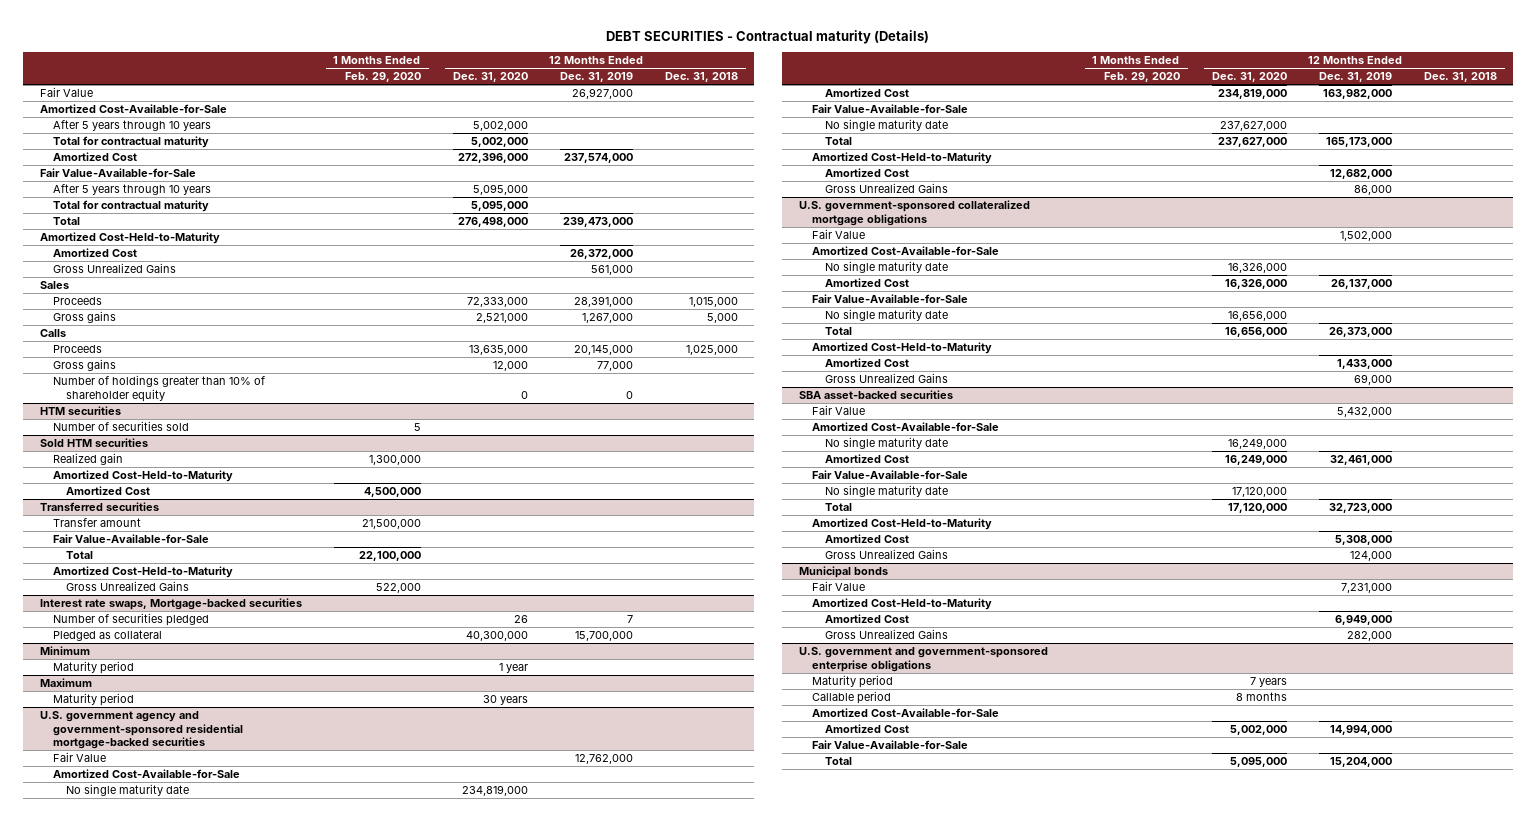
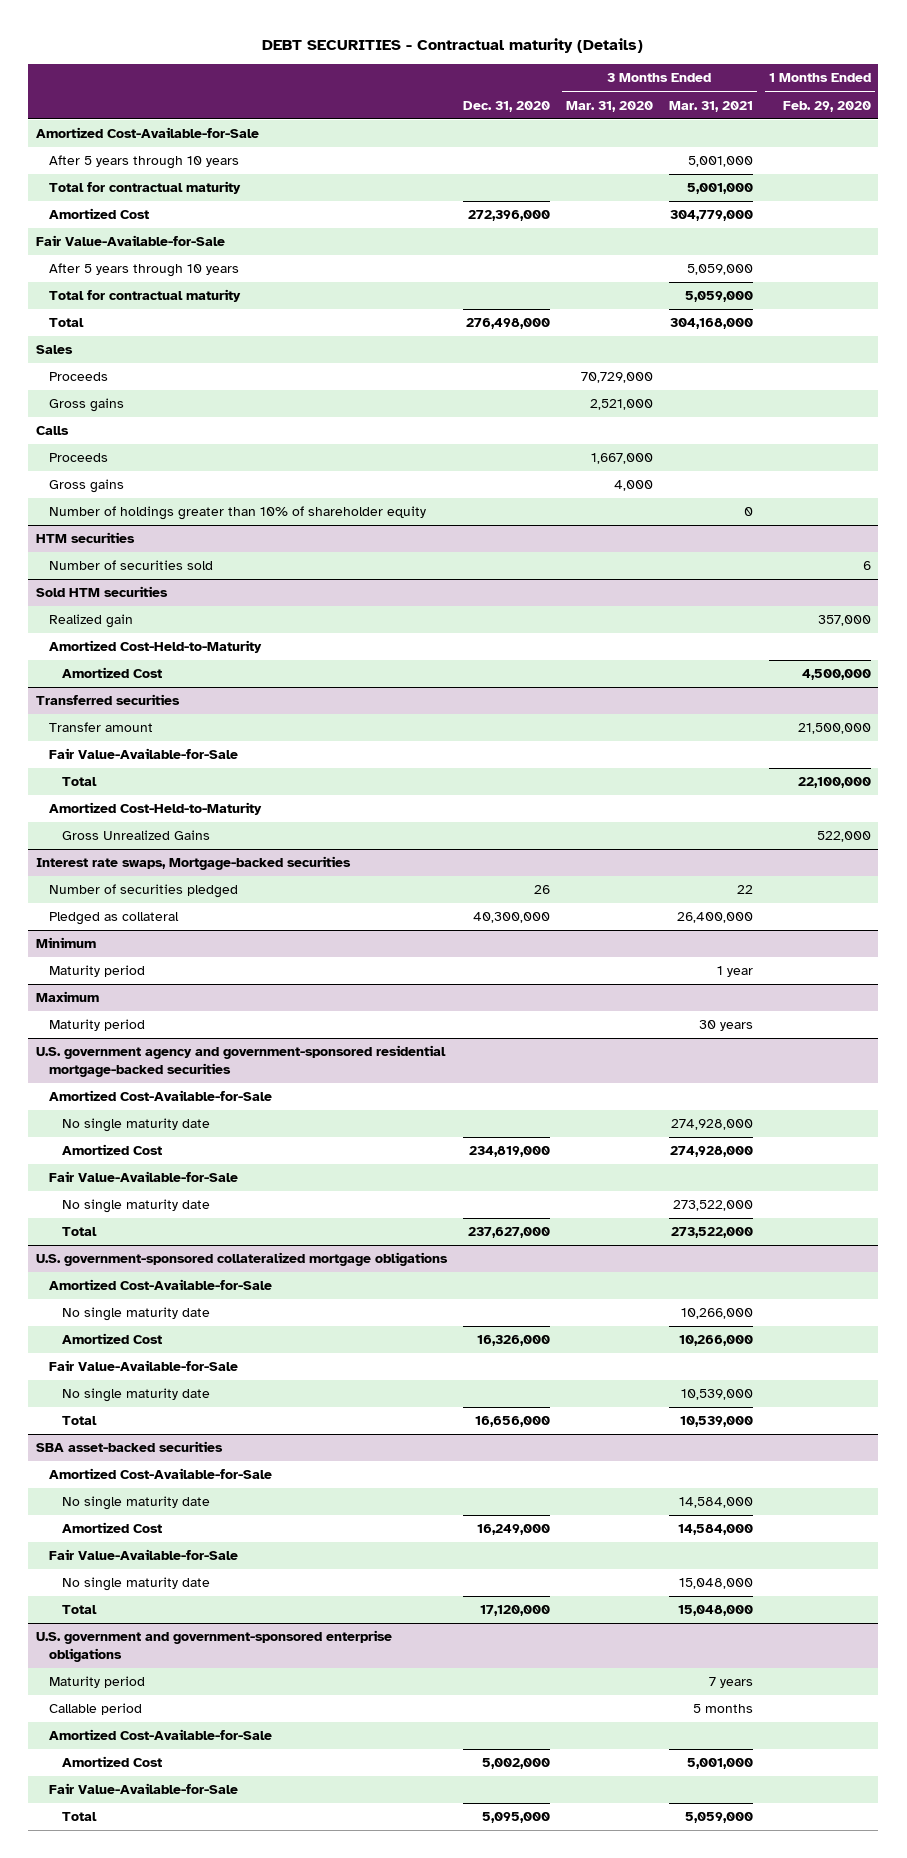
- | 1 Months Ended Feb. 29, 2020 | 12 Months Ended Dec. 31, 2020 | 12 Months Ended Dec. 31, 2019 | 12 Months Ended Dec. 31, 2018
+ | Dec. 31, 2020 | 3 Months Ended Mar. 31, 2020 | 3 Months Ended Mar. 31, 2021 | 1 Months Ended Feb. 29, 2020
- Fair Value | | | 26,927,000 |
- Amortized Cost-Held-to-Maturity
- Amortized Cost | | | 26,372,000 |
- Gross Unrealized Gains | | | 561,000 |
@ HTM securities
- Number of securities sold | 5 | | |
+ Number of securities sold | | | | 6
@ Sold HTM securities
- Realized gain | 1,300,000 | | |
+ Realized gain | | | | 357,000
@ U.S. government agency and government-sponsored residential mortgage-backed securities
- Fair Value | | | 12,762,000 |
- Amortized Cost-Held-to-Maturity
- Amortized Cost | | | 12,682,000 |
- Gross Unrealized Gains | | | 86,000 |
@ U.S. government-sponsored collateralized mortgage obligations
- Fair Value | | | 1,502,000 |
- Amortized Cost-Held-to-Maturity
- Amortized Cost | | | 1,433,000 |
- Gross Unrealized Gains | | | 69,000 |
@ SBA asset-backed securities
- Fair Value | | | 5,432,000 |
- Amortized Cost-Held-to-Maturity
- Amortized Cost | | | 5,308,000 |
- Gross Unrealized Gains | | | 124,000 |
- Municipal bonds
- Fair Value | | | 7,231,000 |
- Amortized Cost-Held-to-Maturity
- Amortized Cost | | | 6,949,000 |
- Gross Unrealized Gains | | | 282,000 |

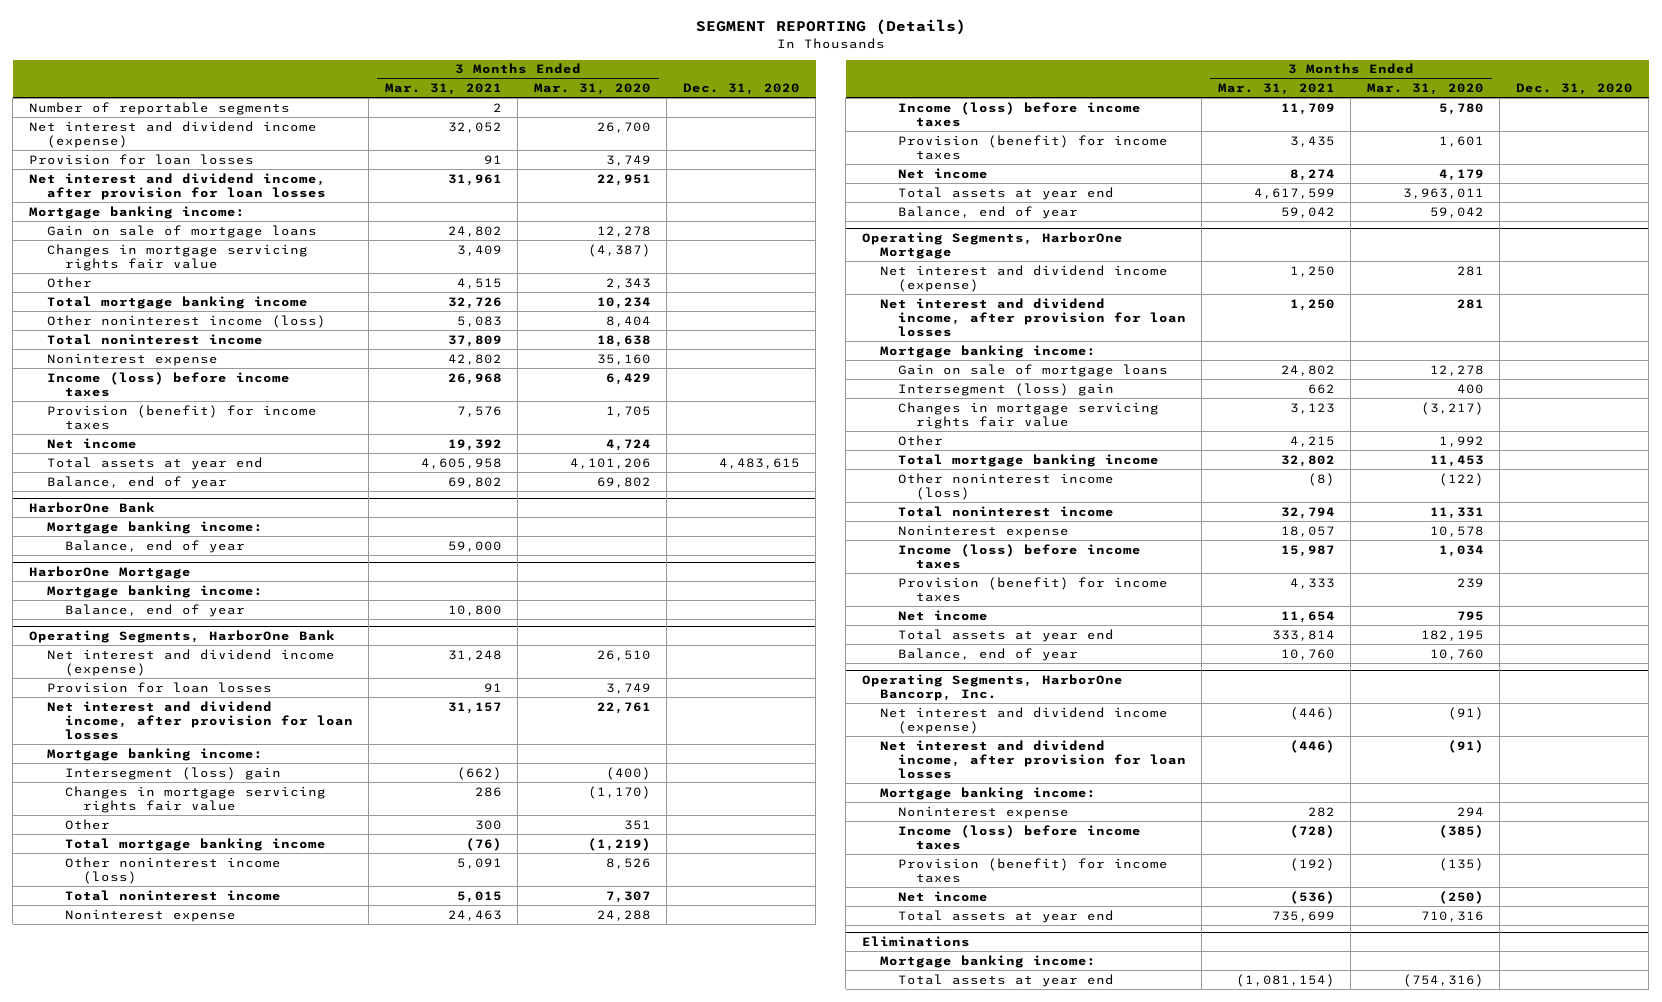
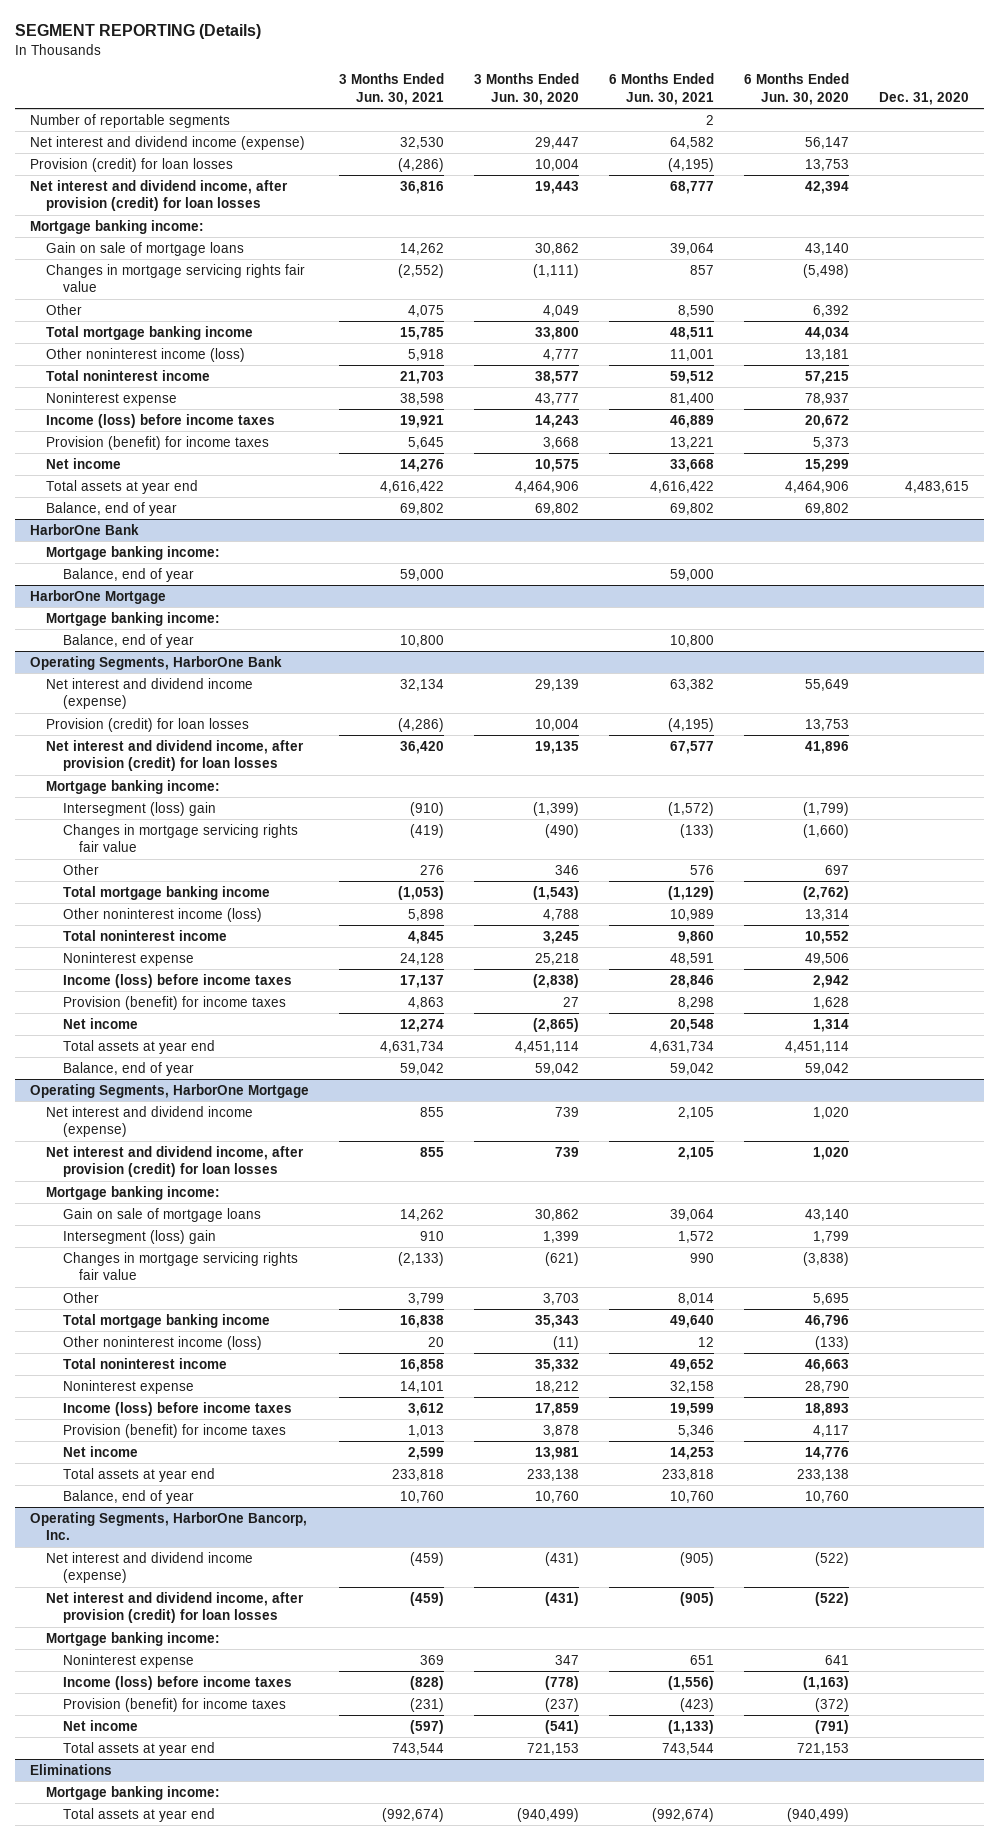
- | 3 Months Ended Mar. 31, 2021 | 3 Months Ended Mar. 31, 2020 | Dec. 31, 2020
+ | 3 Months Ended Jun. 30, 2021 | 3 Months Ended Jun. 30, 2020 | 6 Months Ended Jun. 30, 2021 | 6 Months Ended Jun. 30, 2020 | Dec. 31, 2020
- Provision for loan losses | 91 | 3,749 |
- Net interest and dividend income, after provision for loan losses | 31,961 | 22,951 |
+ Provision (credit) for loan losses | (4,286) | 10,004 | (4,195) | 13,753 |
+ Net interest and dividend income, after provision (credit) for loan losses | 36,816 | 19,443 | 68,777 | 42,394 |
@ Operating Segments, HarborOne Bank
- Provision for loan losses | 91 | 3,749 |
- Net interest and dividend income, after provision for loan losses | 31,157 | 22,761 |
+ Provision (credit) for loan losses | (4,286) | 10,004 | (4,195) | 13,753 |
+ Net interest and dividend income, after provision (credit) for loan losses | 36,420 | 19,135 | 67,577 | 41,896 |
@ Operating Segments, HarborOne Mortgage
- Net interest and dividend income, after provision for loan losses | 1,250 | 281 |
+ Net interest and dividend income, after provision (credit) for loan losses | 855 | 739 | 2,105 | 1,020 |
@ Operating Segments, HarborOne Bancorp, Inc.
- Net interest and dividend income, after provision for loan losses | (446) | (91) |
+ Net interest and dividend income, after provision (credit) for loan losses | (459) | (431) | (905) | (522) |

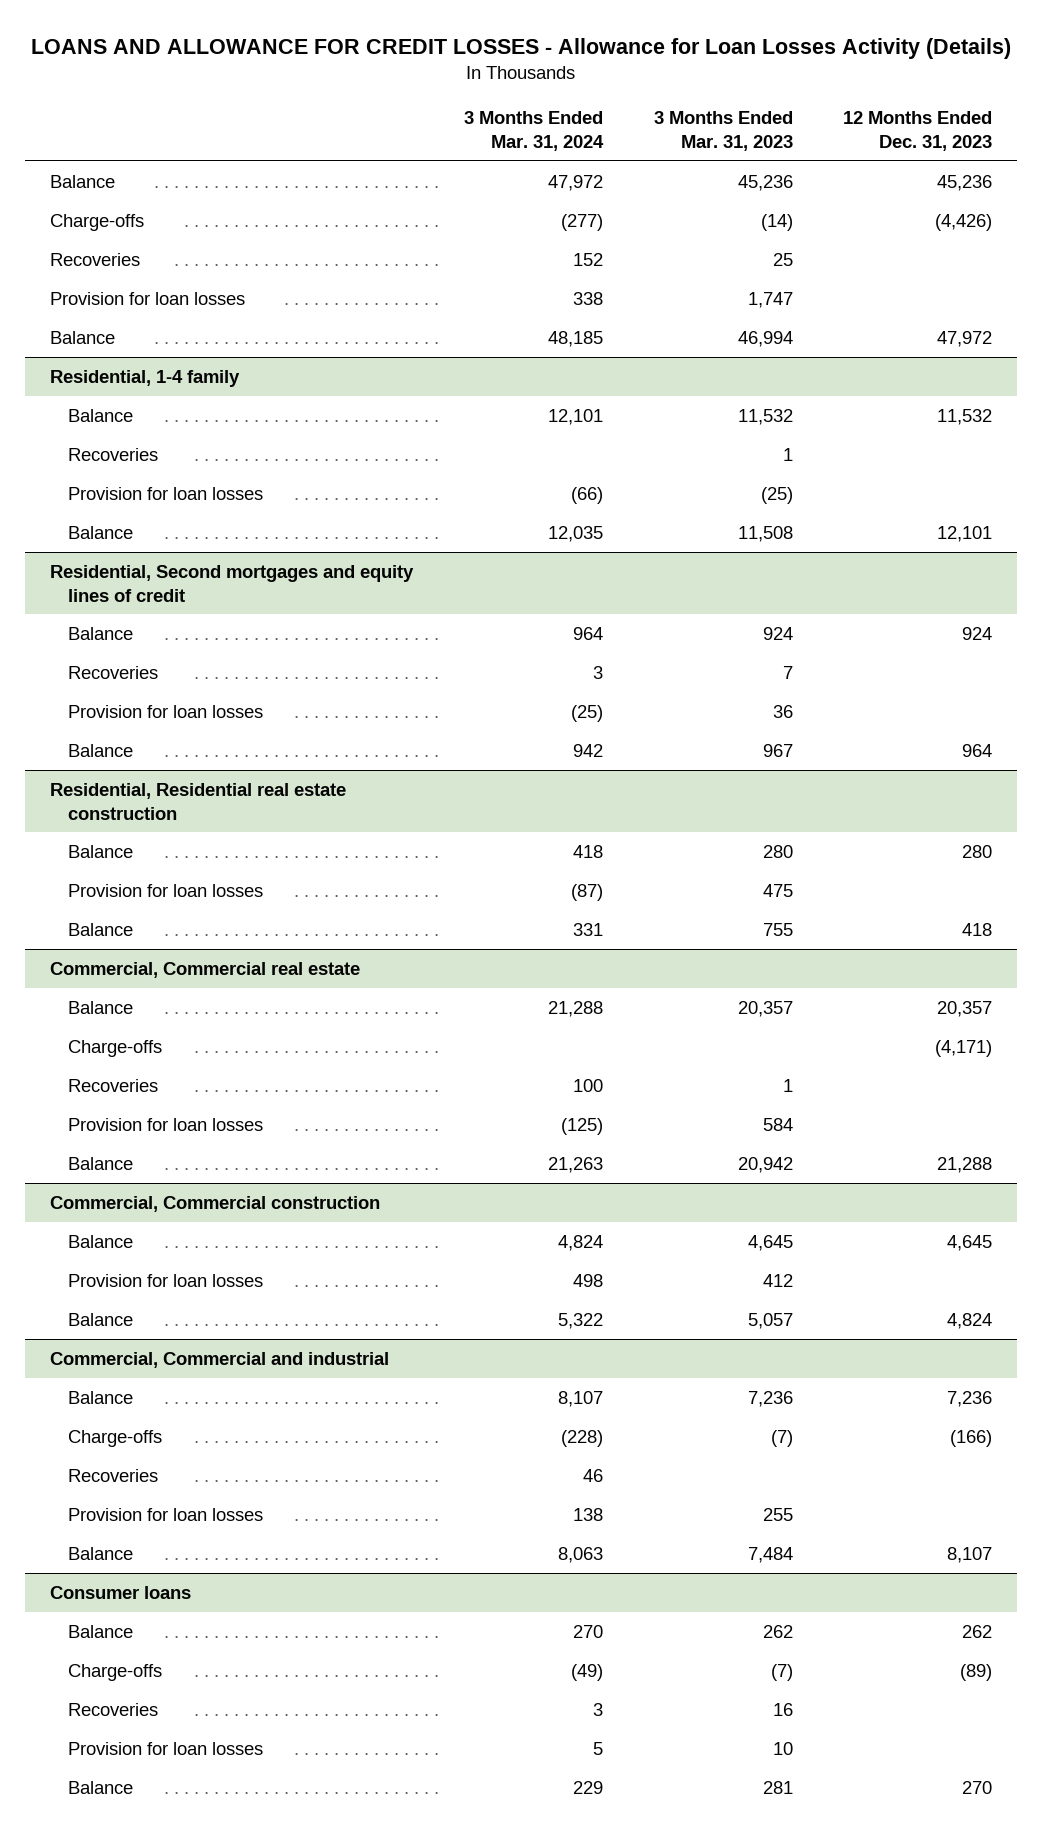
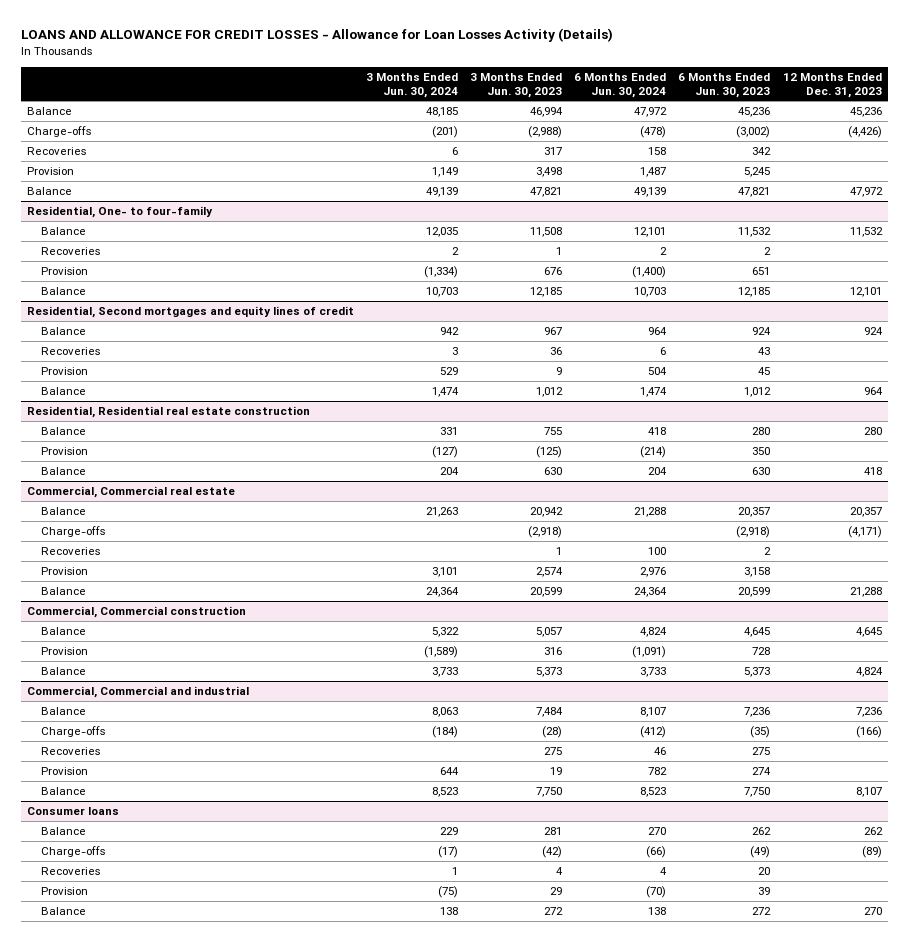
- | 3 Months Ended Mar. 31, 2024 | 3 Months Ended Mar. 31, 2023 | 12 Months Ended Dec. 31, 2023
+ | 3 Months Ended Jun. 30, 2024 | 3 Months Ended Jun. 30, 2023 | 6 Months Ended Jun. 30, 2024 | 6 Months Ended Jun. 30, 2023 | 12 Months Ended Dec. 31, 2023
- Provision for loan losses | 338 | 1,747 |
+ Provision | 1,149 | 3,498 | 1,487 | 5,245 |
- Residential, 1-4 family
+ Residential, One- to four-family
- Provision for loan losses | (66) | (25) |
+ Provision | (1,334) | 676 | (1,400) | 651 |
@ Residential, Second mortgages and equity lines of credit
- Provision for loan losses | (25) | 36 |
+ Provision | 529 | 9 | 504 | 45 |
@ Residential, Residential real estate construction
- Provision for loan losses | (87) | 475 |
+ Provision | (127) | (125) | (214) | 350 |
@ Commercial, Commercial real estate
- Provision for loan losses | (125) | 584 |
+ Provision | 3,101 | 2,574 | 2,976 | 3,158 |
@ Commercial, Commercial construction
- Provision for loan losses | 498 | 412 |
+ Provision | (1,589) | 316 | (1,091) | 728 |
@ Commercial, Commercial and industrial
- Provision for loan losses | 138 | 255 |
+ Provision | 644 | 19 | 782 | 274 |
@ Consumer loans
- Provision for loan losses | 5 | 10 |
+ Provision | (75) | 29 | (70) | 39 |

